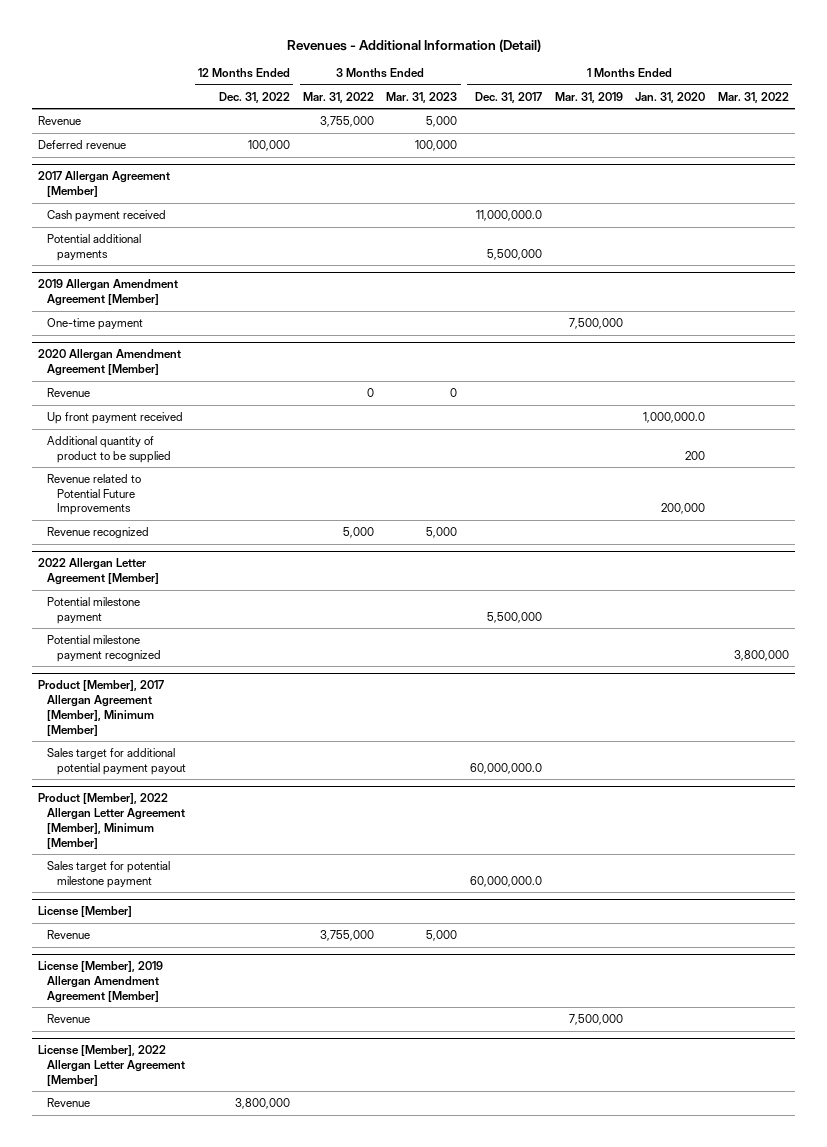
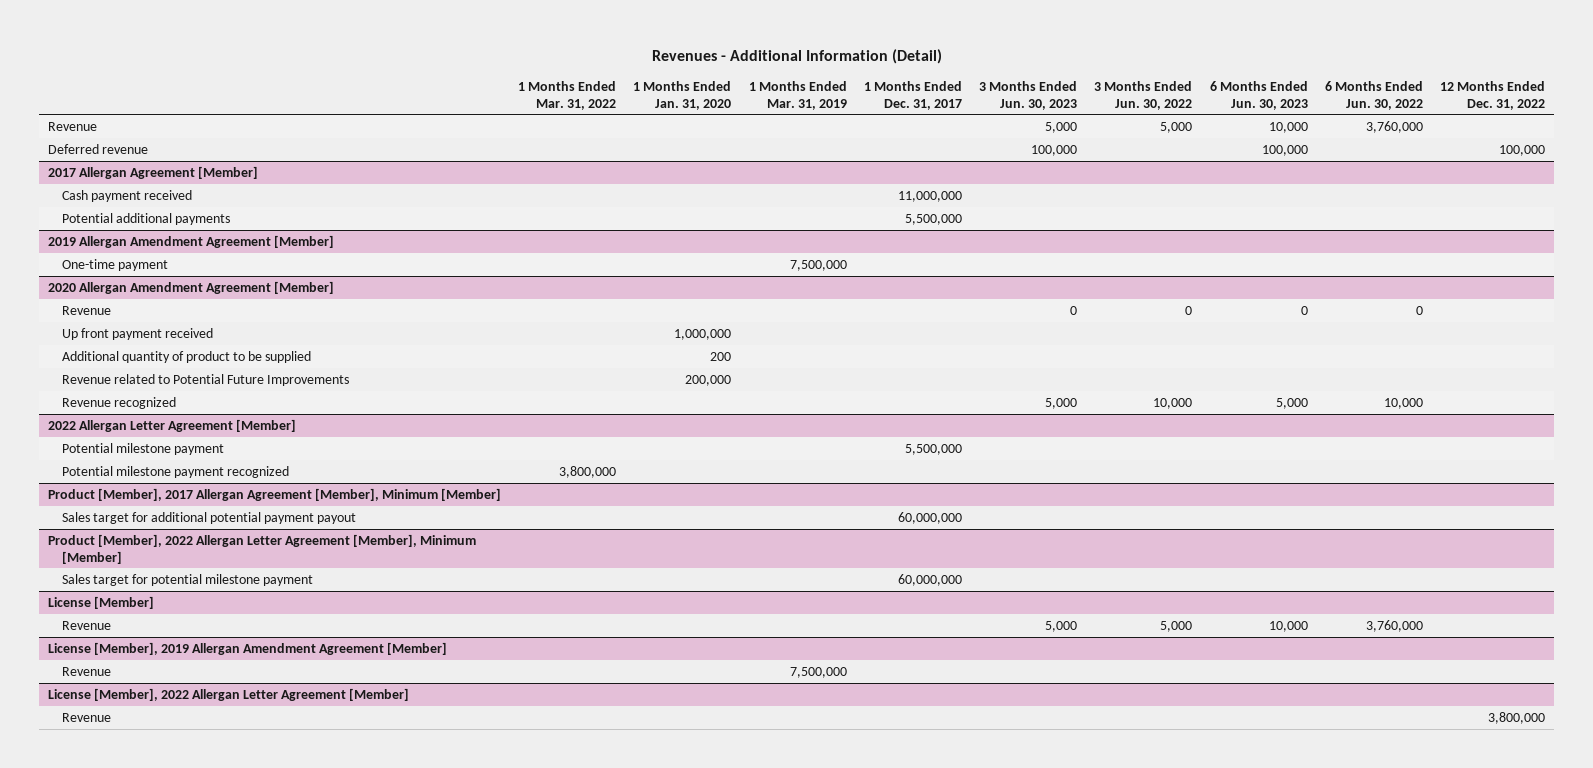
- | 12 Months Ended Dec. 31, 2022 | 3 Months Ended Mar. 31, 2022 | 3 Months Ended Mar. 31, 2023 | 1 Months Ended Dec. 31, 2017 | 1 Months Ended Mar. 31, 2019 | 1 Months Ended Jan. 31, 2020 | 1 Months Ended Mar. 31, 2022
+ | 1 Months Ended Mar. 31, 2022 | 1 Months Ended Jan. 31, 2020 | 1 Months Ended Mar. 31, 2019 | 1 Months Ended Dec. 31, 2017 | 3 Months Ended Jun. 30, 2023 | 3 Months Ended Jun. 30, 2022 | 6 Months Ended Jun. 30, 2023 | 6 Months Ended Jun. 30, 2022 | 12 Months Ended Dec. 31, 2022
@ 2017 Allergan Agreement [Member]
- Cash payment received | | | | 11,000,000.0 | | |
+ Cash payment received | | | | 11,000,000 | | | | |
@ 2020 Allergan Amendment Agreement [Member]
- Up front payment received | | | | | | 1,000,000.0 |
+ Up front payment received | | 1,000,000 | | | | | | |
@ Product [Member], 2017 Allergan Agreement [Member], Minimum [Member]
- Sales target for additional potential payment payout | | | | 60,000,000.0 | | |
+ Sales target for additional potential payment payout | | | | 60,000,000 | | | | |
@ Product [Member], 2022 Allergan Letter Agreement [Member], Minimum [Member]
- Sales target for potential milestone payment | | | | 60,000,000.0 | | |
+ Sales target for potential milestone payment | | | | 60,000,000 | | | | |

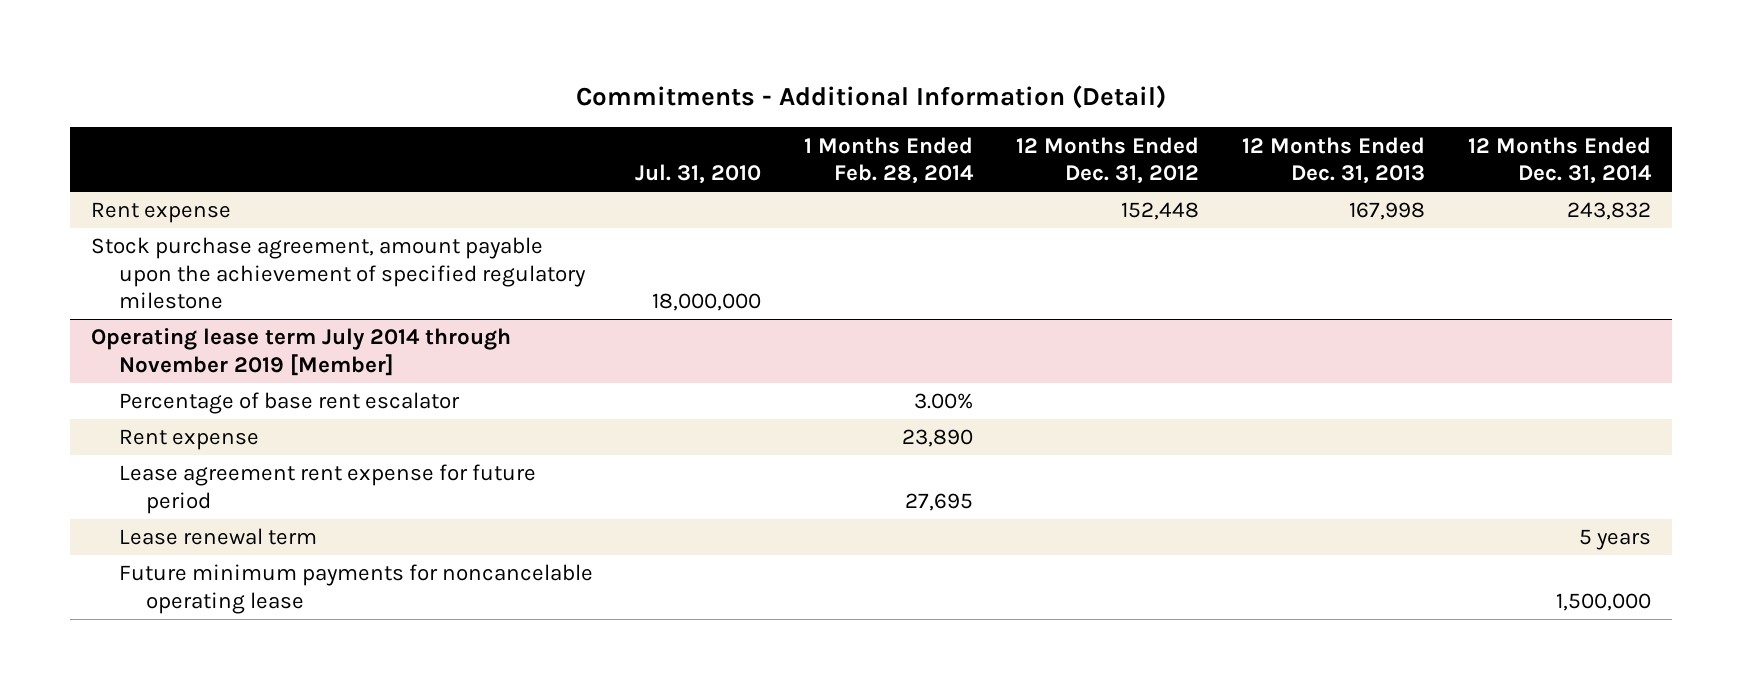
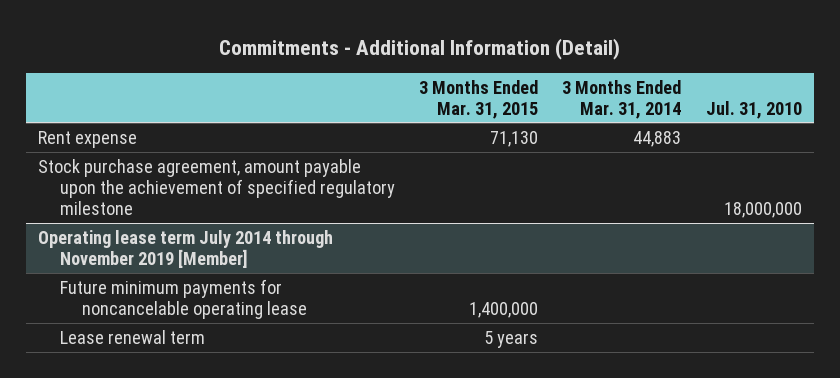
- | Jul. 31, 2010 | 1 Months Ended Feb. 28, 2014 | 12 Months Ended Dec. 31, 2012 | 12 Months Ended Dec. 31, 2013 | 12 Months Ended Dec. 31, 2014
+ | 3 Months Ended Mar. 31, 2015 | 3 Months Ended Mar. 31, 2014 | Jul. 31, 2010
@ Operating lease term July 2014 through November 2019 [Member]
- Percentage of base rent escalator | | 3.00% | | |
- Rent expense | | 23,890 | | |
- Lease agreement rent expense for future period | | 27,695 | | |
moved down: Lease renewal term | 5 years | |

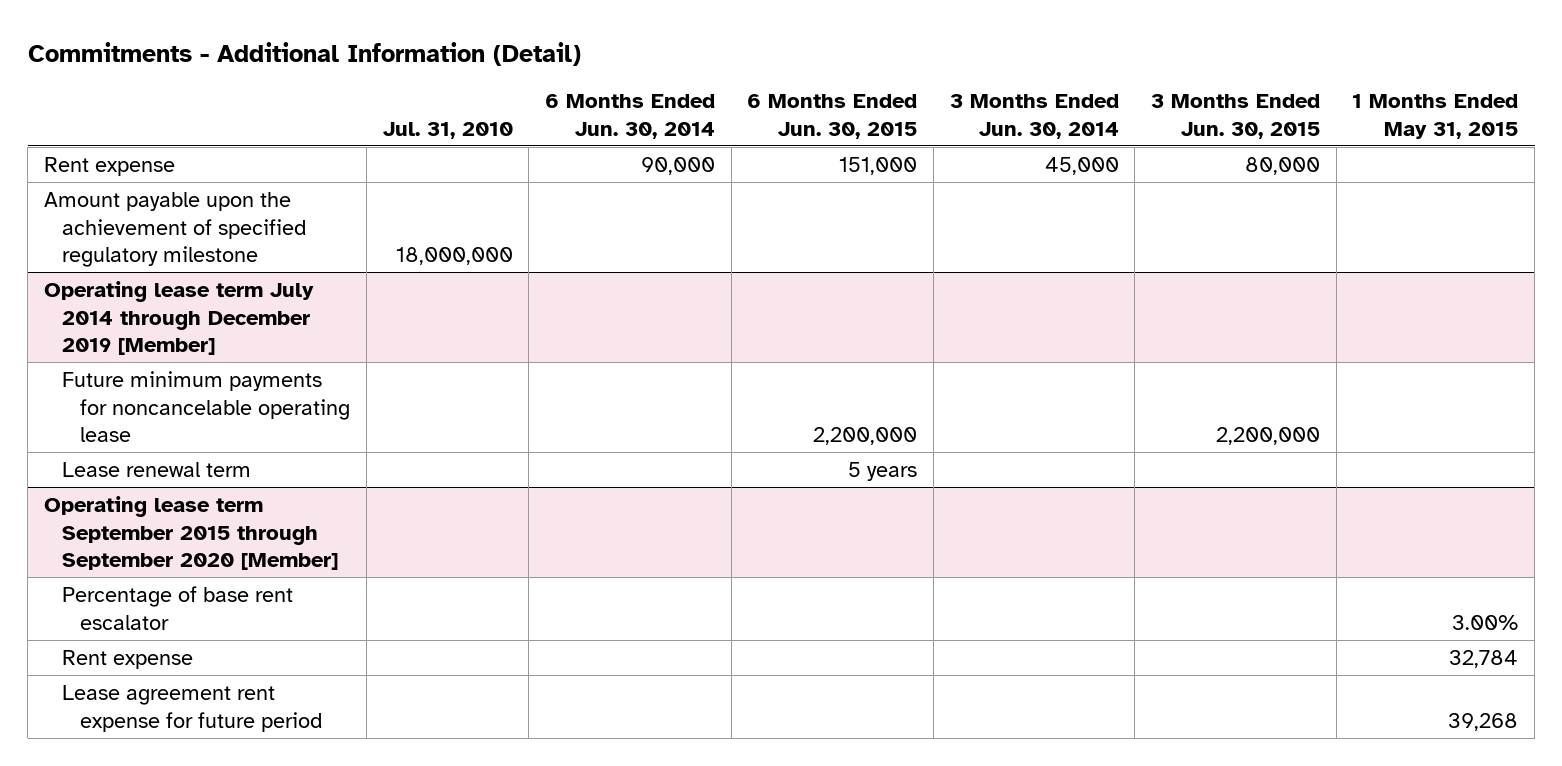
- | 3 Months Ended Mar. 31, 2015 | 3 Months Ended Mar. 31, 2014 | Jul. 31, 2010
+ | Jul. 31, 2010 | 6 Months Ended Jun. 30, 2014 | 6 Months Ended Jun. 30, 2015 | 3 Months Ended Jun. 30, 2014 | 3 Months Ended Jun. 30, 2015 | 1 Months Ended May 31, 2015
- Stock purchase agreement, amount payable upon the achievement of specified regulatory milestone | | | 18,000,000
- Operating lease term July 2014 through November 2019 [Member]
- Future minimum payments for noncancelable operating lease | 1,400,000 | |
- Lease renewal term | 5 years | |
+ Amount payable upon the achievement of specified regulatory milestone | 18,000,000 | | | | |
+ Operating lease term July 2014 through December 2019 [Member]
+ Future minimum payments for noncancelable operating lease | | | 2,200,000 | | 2,200,000 |
+ Lease renewal term | | | 5 years | | |
+ Operating lease term September 2015 through September 2020 [Member]
+ Percentage of base rent escalator | | | | | | 3.00%
+ Rent expense | | | | | | 32,784
+ Lease agreement rent expense for future period | | | | | | 39,268

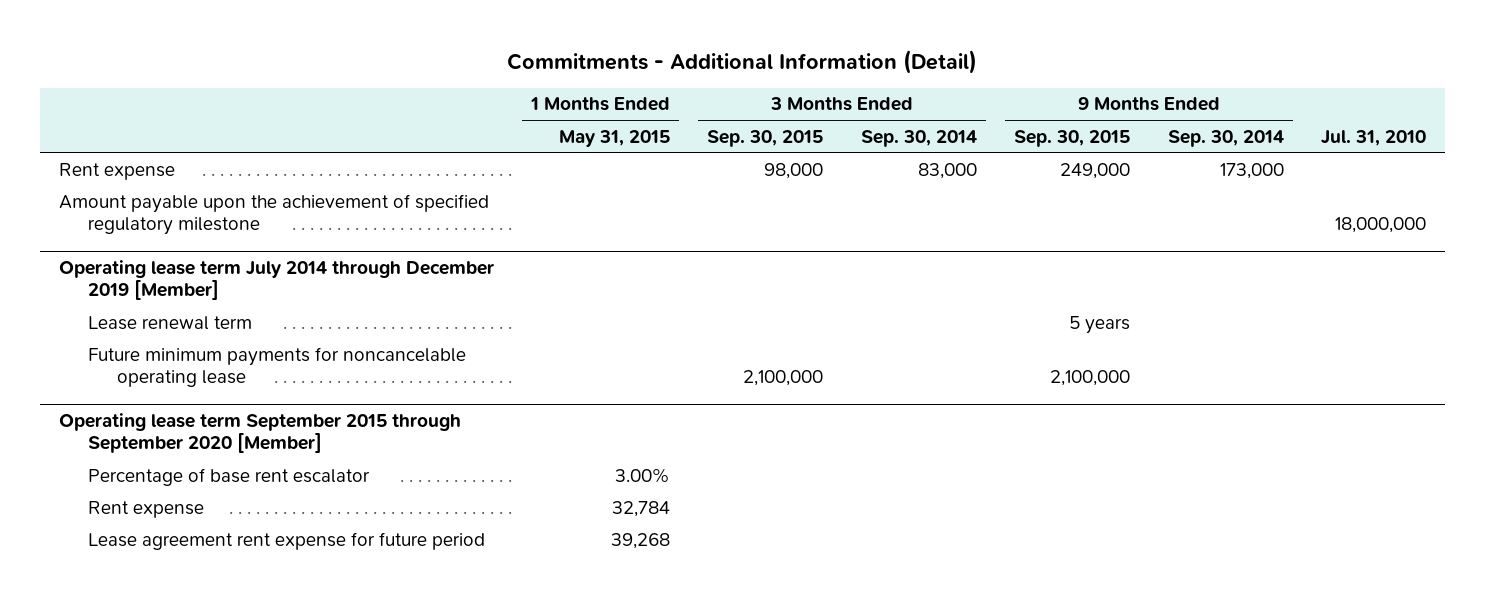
- | Jul. 31, 2010 | 6 Months Ended Jun. 30, 2014 | 6 Months Ended Jun. 30, 2015 | 3 Months Ended Jun. 30, 2014 | 3 Months Ended Jun. 30, 2015 | 1 Months Ended May 31, 2015
+ | 1 Months Ended May 31, 2015 | 3 Months Ended Sep. 30, 2015 | 3 Months Ended Sep. 30, 2014 | 9 Months Ended Sep. 30, 2015 | 9 Months Ended Sep. 30, 2014 | Jul. 31, 2010
@ Operating lease term July 2014 through December 2019 [Member]
moved down: Future minimum payments for noncancelable operating lease | | 2,100,000 | | 2,100,000 | |

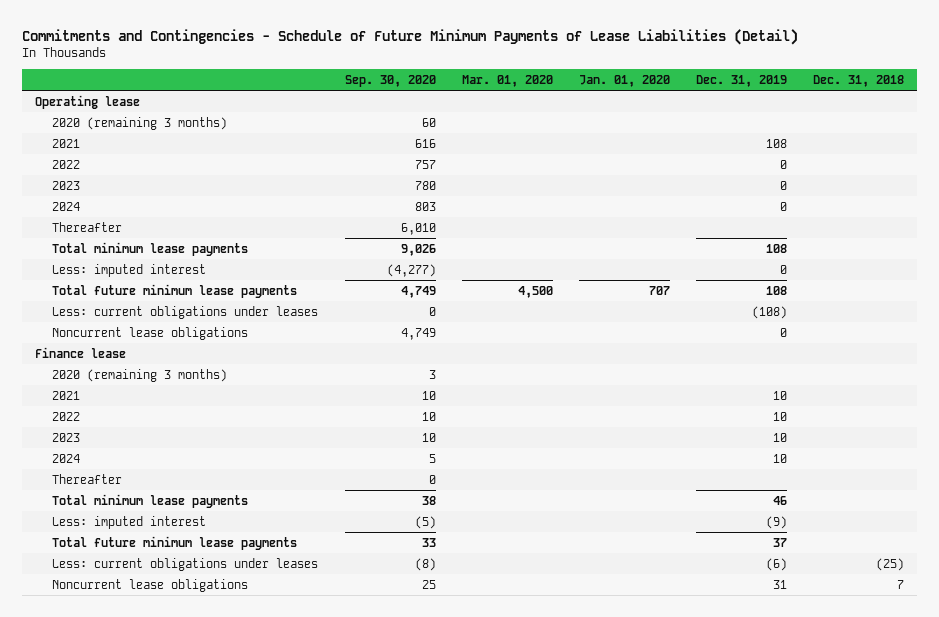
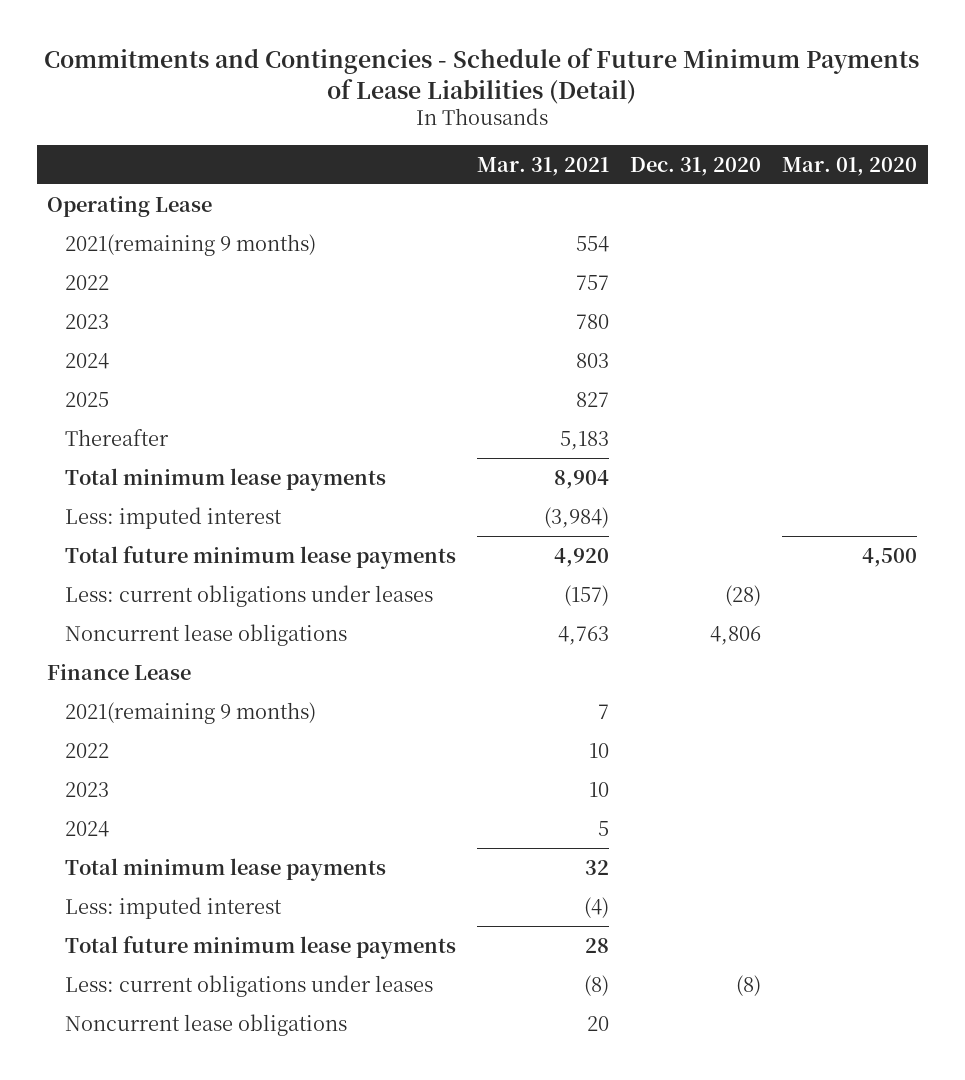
- | Sep. 30, 2020 | Mar. 01, 2020 | Jan. 01, 2020 | Dec. 31, 2019 | Dec. 31, 2018
+ | Mar. 31, 2021 | Dec. 31, 2020 | Mar. 01, 2020
- Operating lease
- 2020 (remaining 3 months) | 60 | | | |
- 2021 | 616 | | | 108 |
+ Operating Lease
+ 2021(remaining 9 months) | 554 | |
+ 2025 | 827 | |
- Finance lease
- 2020 (remaining 3 months) | 3 | | | |
- 2021 | 10 | | | 10 |
+ Finance Lease
+ 2021(remaining 9 months) | 7 | |
- Thereafter | 0 | | | |

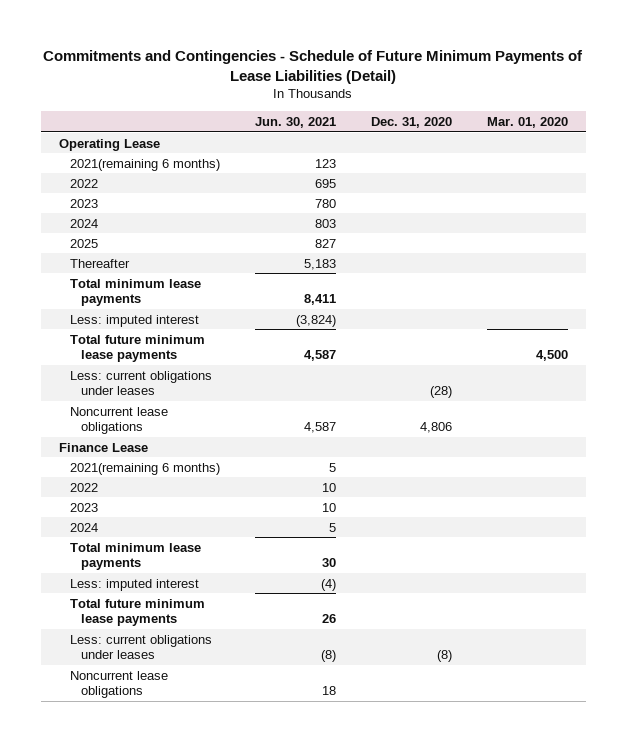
- | Mar. 31, 2021 | Dec. 31, 2020 | Mar. 01, 2020
+ | Jun. 30, 2021 | Dec. 31, 2020 | Mar. 01, 2020
- 2021(remaining 9 months) | 554 | |
+ 2021(remaining 6 months) | 123 | |
- 2021(remaining 9 months) | 7 | |
+ 2021(remaining 6 months) | 5 | |

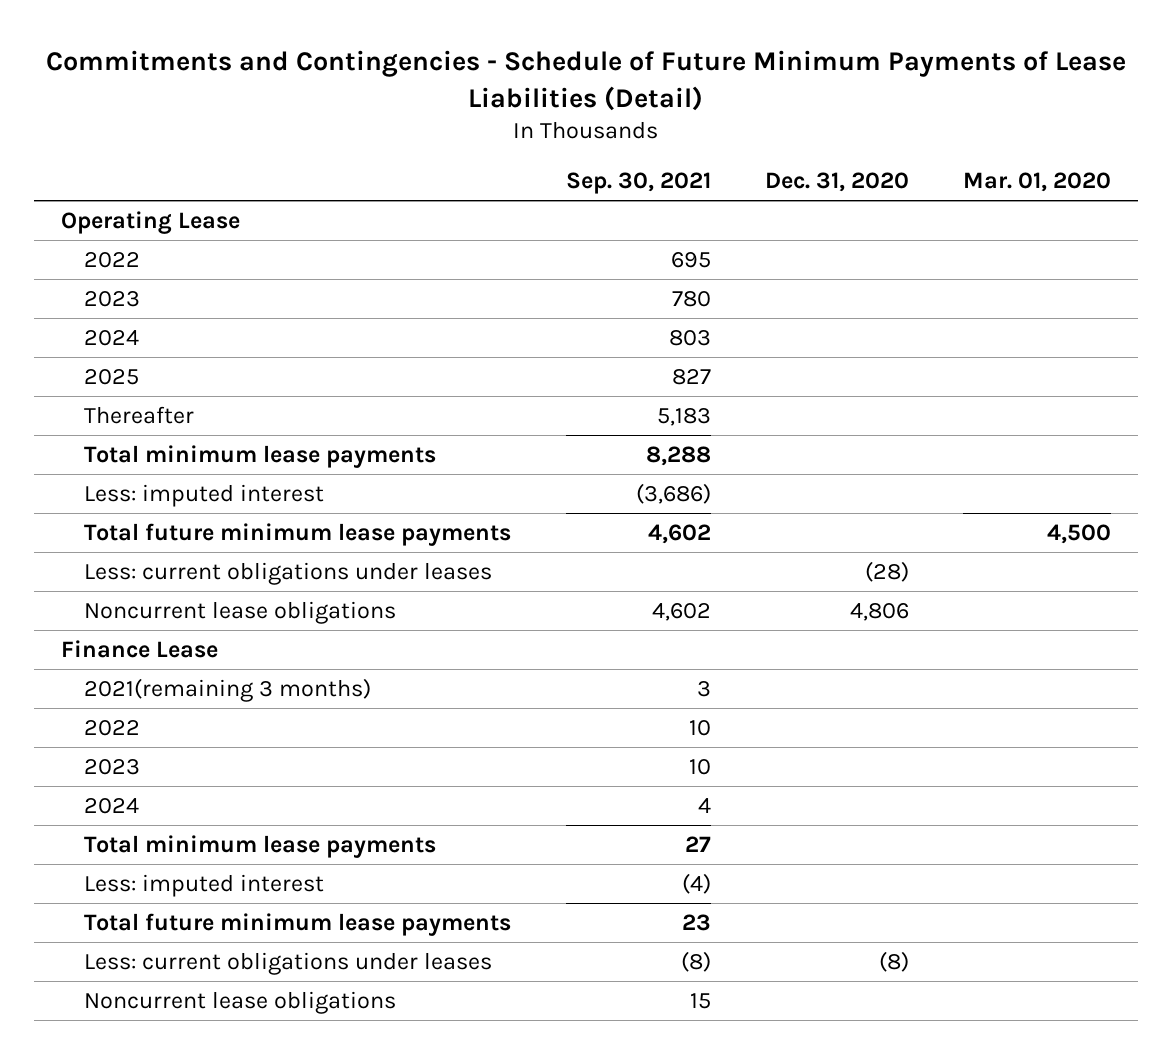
- | Jun. 30, 2021 | Dec. 31, 2020 | Mar. 01, 2020
+ | Sep. 30, 2021 | Dec. 31, 2020 | Mar. 01, 2020
- 2021(remaining 6 months) | 123 | |
- 2021(remaining 6 months) | 5 | |
+ 2021(remaining 3 months) | 3 | |

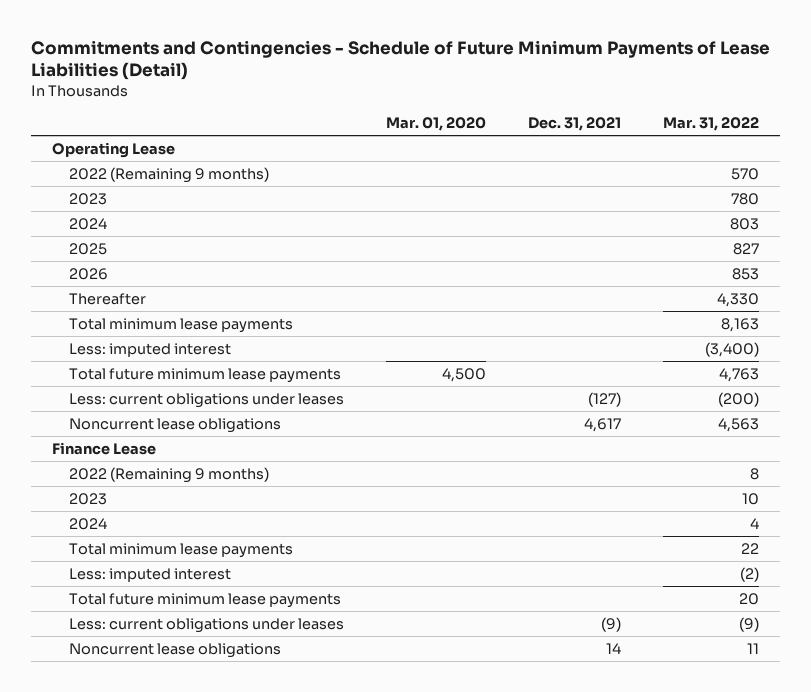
- | Sep. 30, 2021 | Dec. 31, 2020 | Mar. 01, 2020
+ | Mar. 01, 2020 | Dec. 31, 2021 | Mar. 31, 2022
- 2022 | 695 | |
+ 2022 (Remaining 9 months) | | | 570
+ 2026 | | | 853
- 2021(remaining 3 months) | 3 | |
- 2022 | 10 | |
+ 2022 (Remaining 9 months) | | | 8

